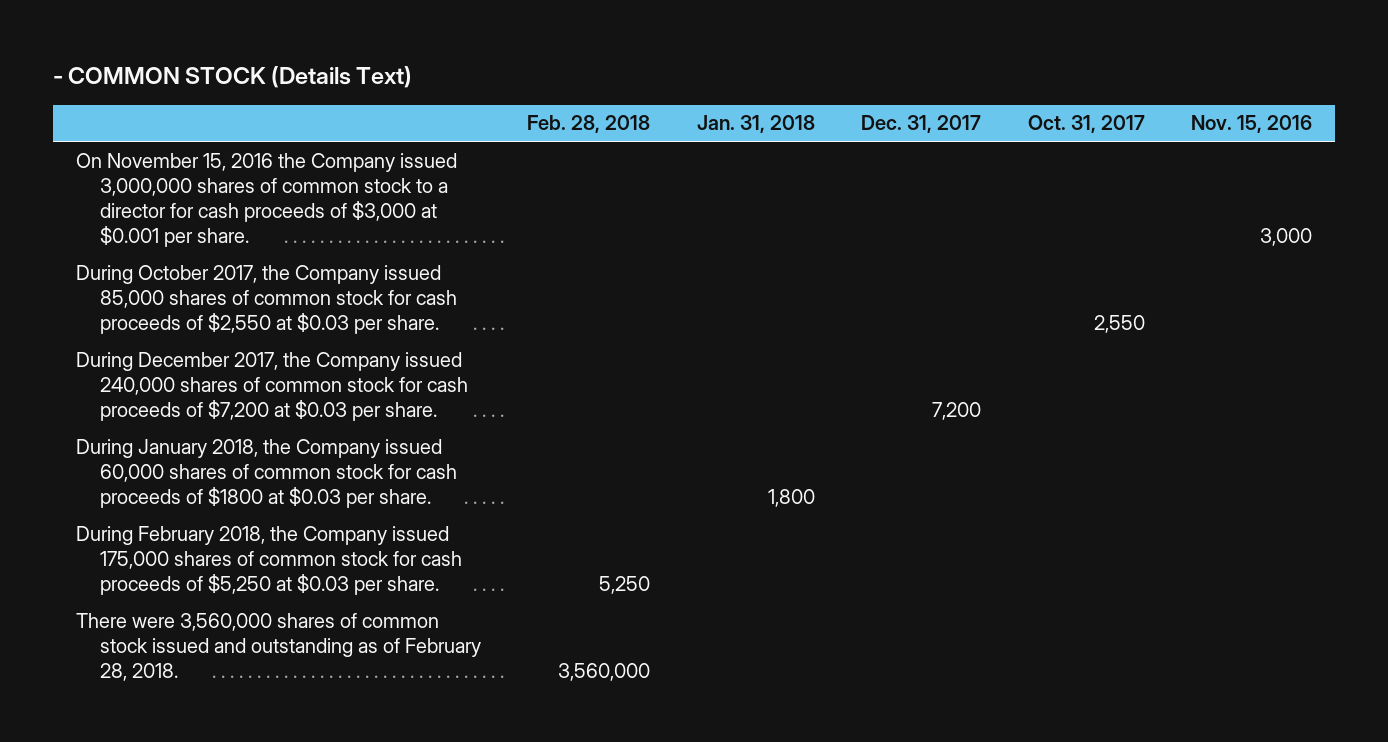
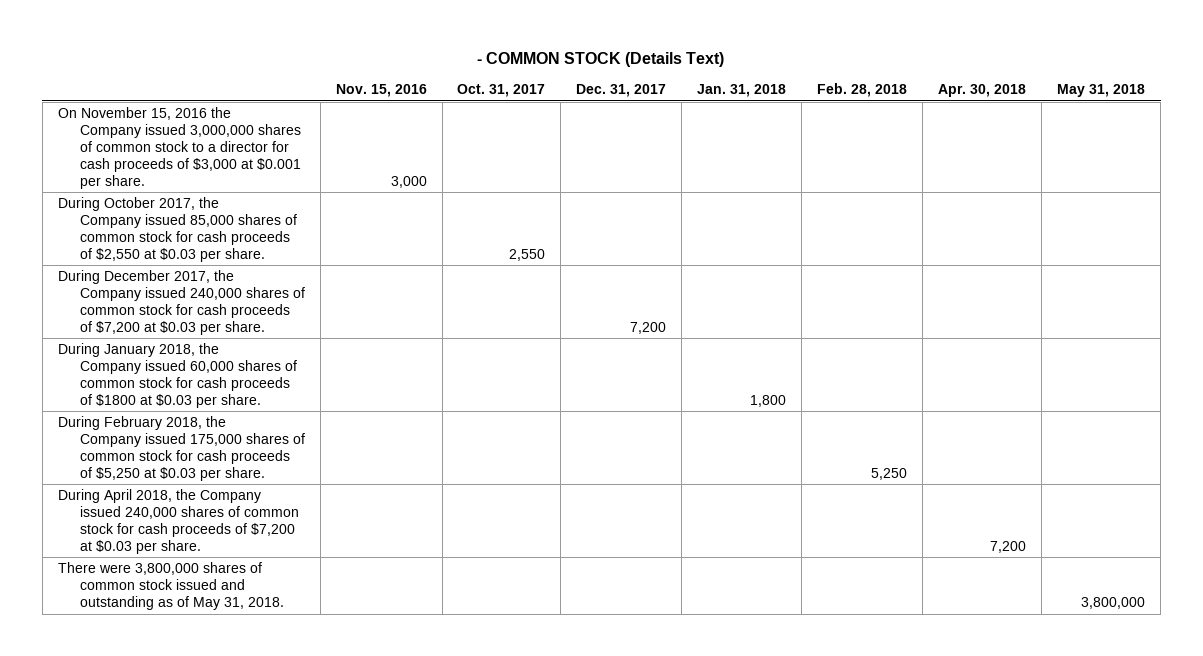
- | Feb. 28, 2018 | Jan. 31, 2018 | Dec. 31, 2017 | Oct. 31, 2017 | Nov. 15, 2016
+ | Nov. 15, 2016 | Oct. 31, 2017 | Dec. 31, 2017 | Jan. 31, 2018 | Feb. 28, 2018 | Apr. 30, 2018 | May 31, 2018
- There were 3,560,000 shares of common stock issued and outstanding as of February 28, 2018. | 3,560,000 | | | |
+ During April 2018, the Company issued 240,000 shares of common stock for cash proceeds of $7,200 at $0.03 per share. | | | | | | 7,200 |
+ There were 3,800,000 shares of common stock issued and outstanding as of May 31, 2018. | | | | | | | 3,800,000

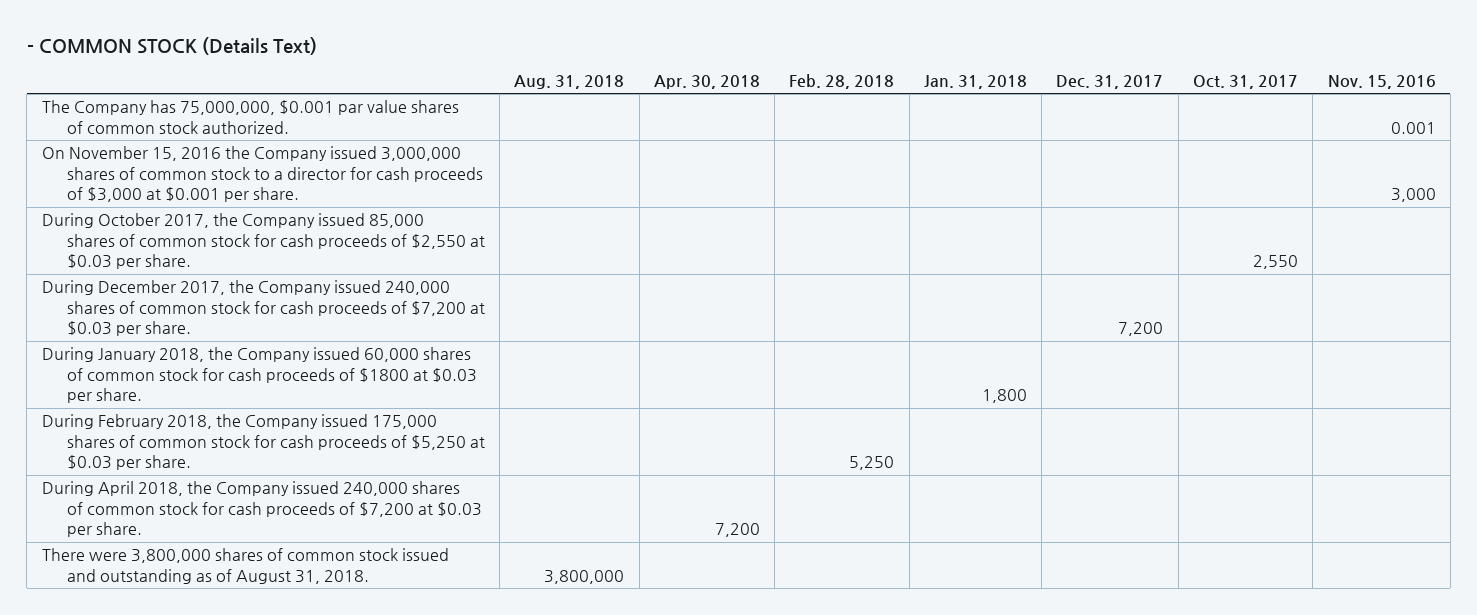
- | Nov. 15, 2016 | Oct. 31, 2017 | Dec. 31, 2017 | Jan. 31, 2018 | Feb. 28, 2018 | Apr. 30, 2018 | May 31, 2018
+ | Aug. 31, 2018 | Apr. 30, 2018 | Feb. 28, 2018 | Jan. 31, 2018 | Dec. 31, 2017 | Oct. 31, 2017 | Nov. 15, 2016
+ The Company has 75,000,000, $0.001 par value shares of common stock authorized. | | | | | | | 0.001
- There were 3,800,000 shares of common stock issued and outstanding as of May 31, 2018. | | | | | | | 3,800,000
+ There were 3,800,000 shares of common stock issued and outstanding as of August 31, 2018. | 3,800,000 | | | | | |

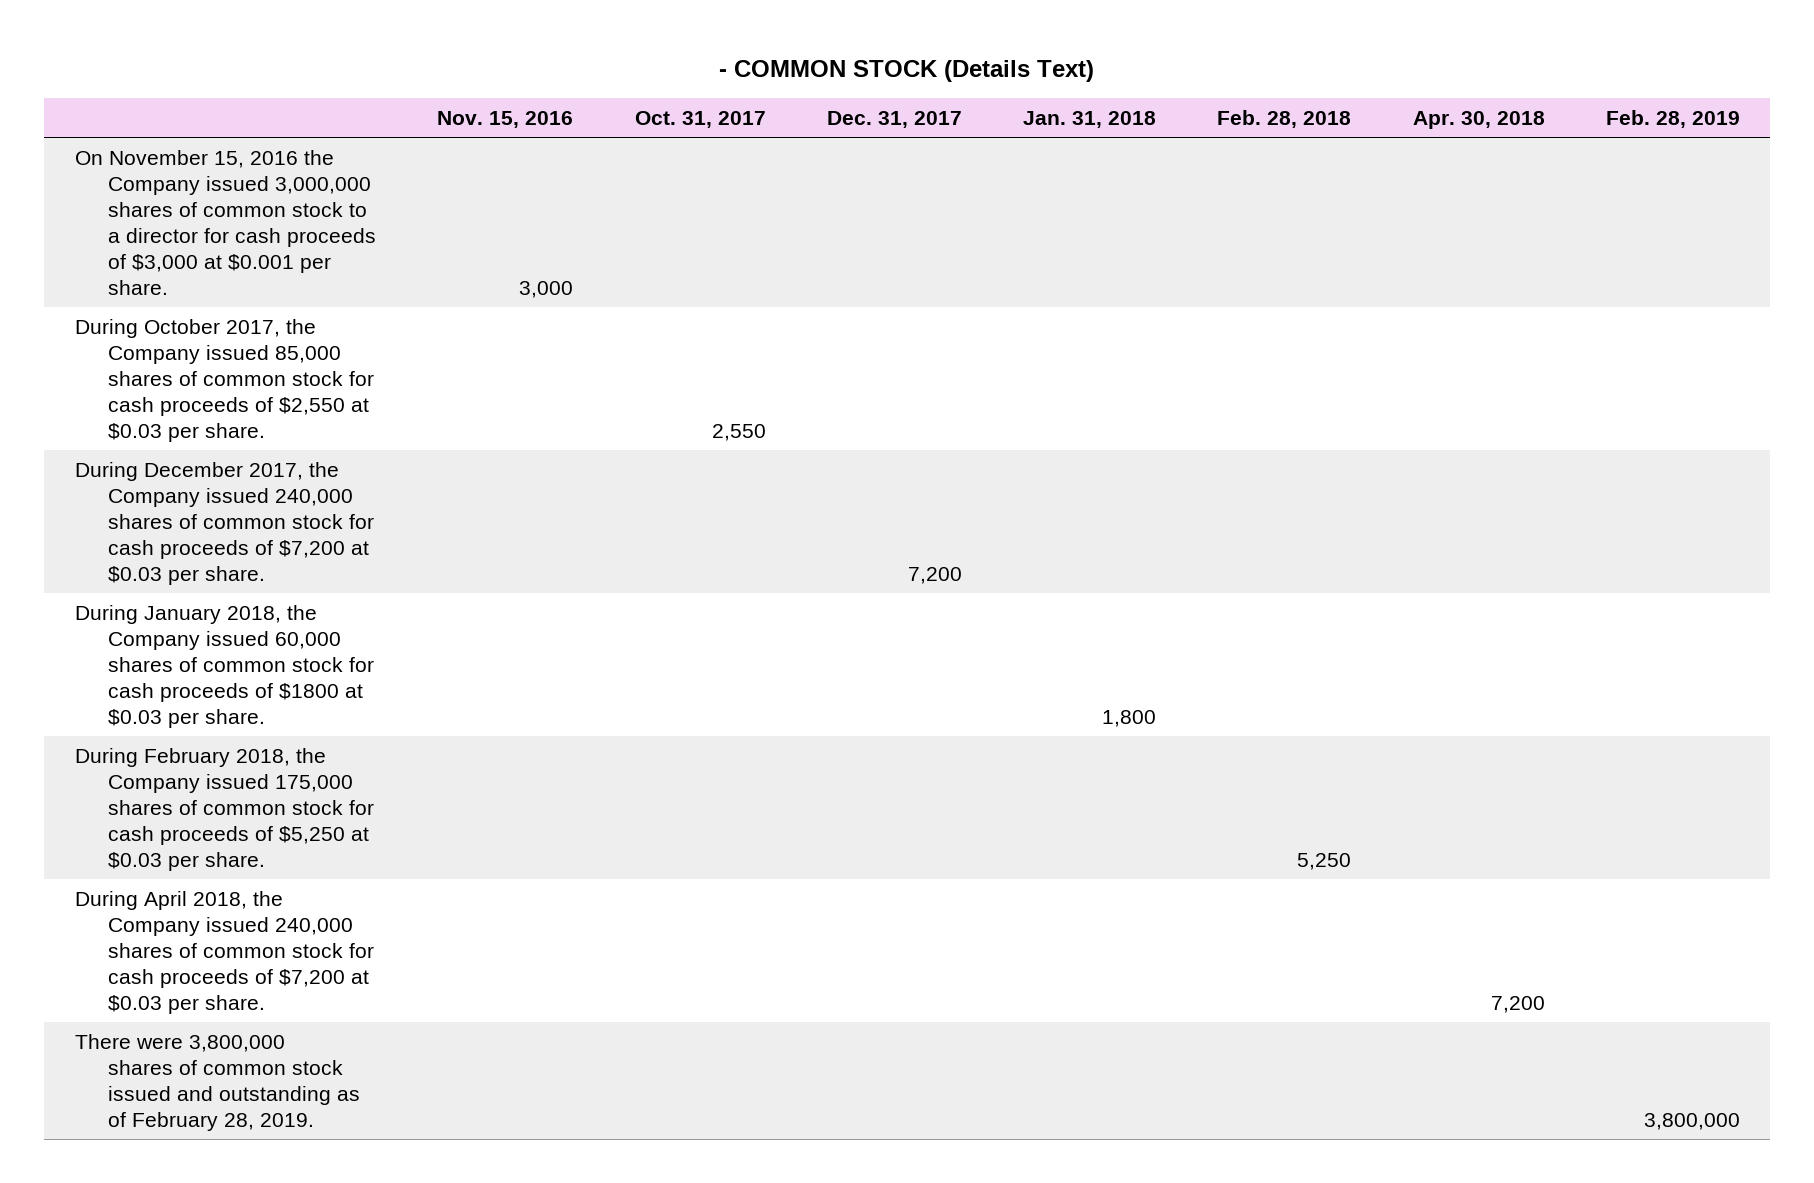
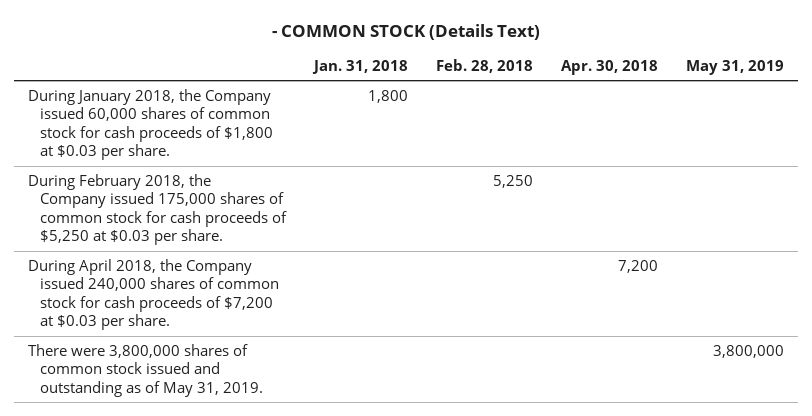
- | Nov. 15, 2016 | Oct. 31, 2017 | Dec. 31, 2017 | Jan. 31, 2018 | Feb. 28, 2018 | Apr. 30, 2018 | Feb. 28, 2019
+ | Jan. 31, 2018 | Feb. 28, 2018 | Apr. 30, 2018 | May 31, 2019
- On November 15, 2016 the Company issued 3,000,000 shares of common stock to a director for cash proceeds of $3,000 at $0.001 per share. | 3,000 | | | | | |
- During October 2017, the Company issued 85,000 shares of common stock for cash proceeds of $2,550 at $0.03 per share. | | 2,550 | | | | |
- During December 2017, the Company issued 240,000 shares of common stock for cash proceeds of $7,200 at $0.03 per share. | | | 7,200 | | | |
- During January 2018, the Company issued 60,000 shares of common stock for cash proceeds of $1800 at $0.03 per share. | | | | 1,800 | | |
+ During January 2018, the Company issued 60,000 shares of common stock for cash proceeds of $1,800 at $0.03 per share. | 1,800 | | |
- There were 3,800,000 shares of common stock issued and outstanding as of February 28, 2019. | | | | | | | 3,800,000
+ There were 3,800,000 shares of common stock issued and outstanding as of May 31, 2019. | | | | 3,800,000

